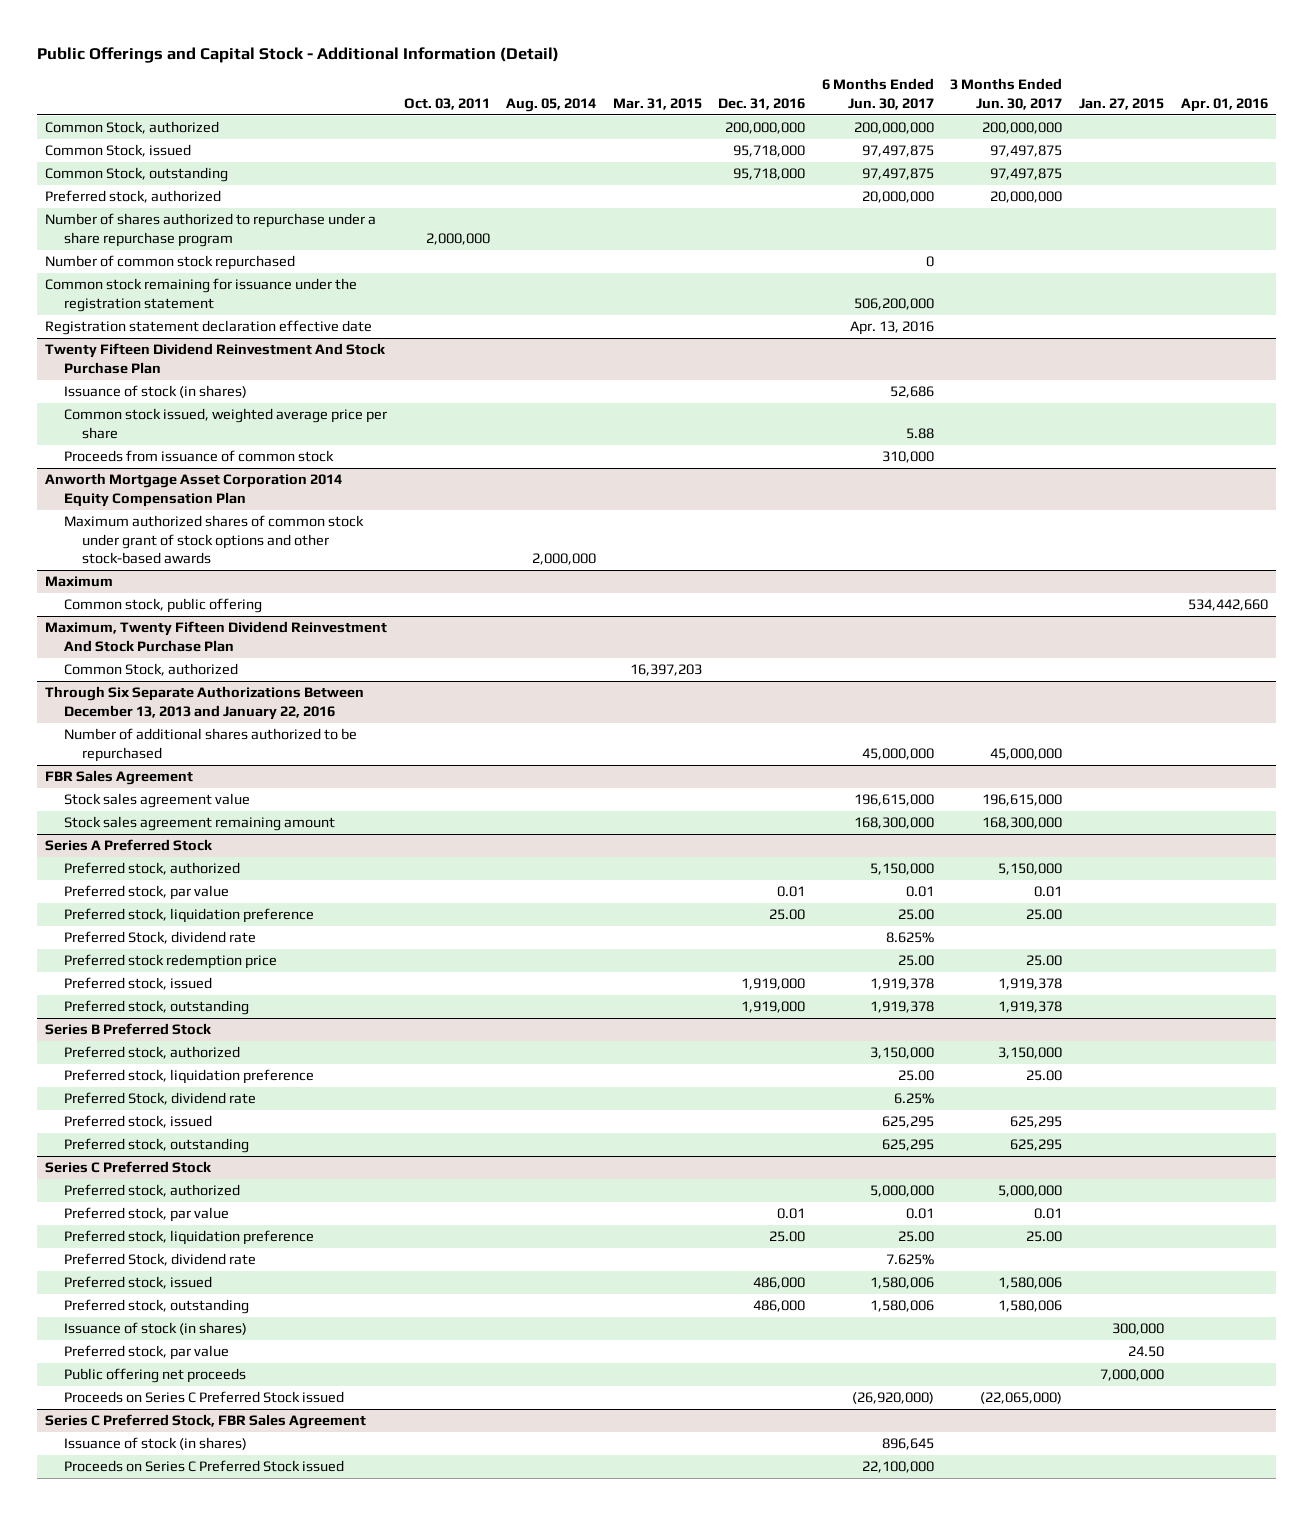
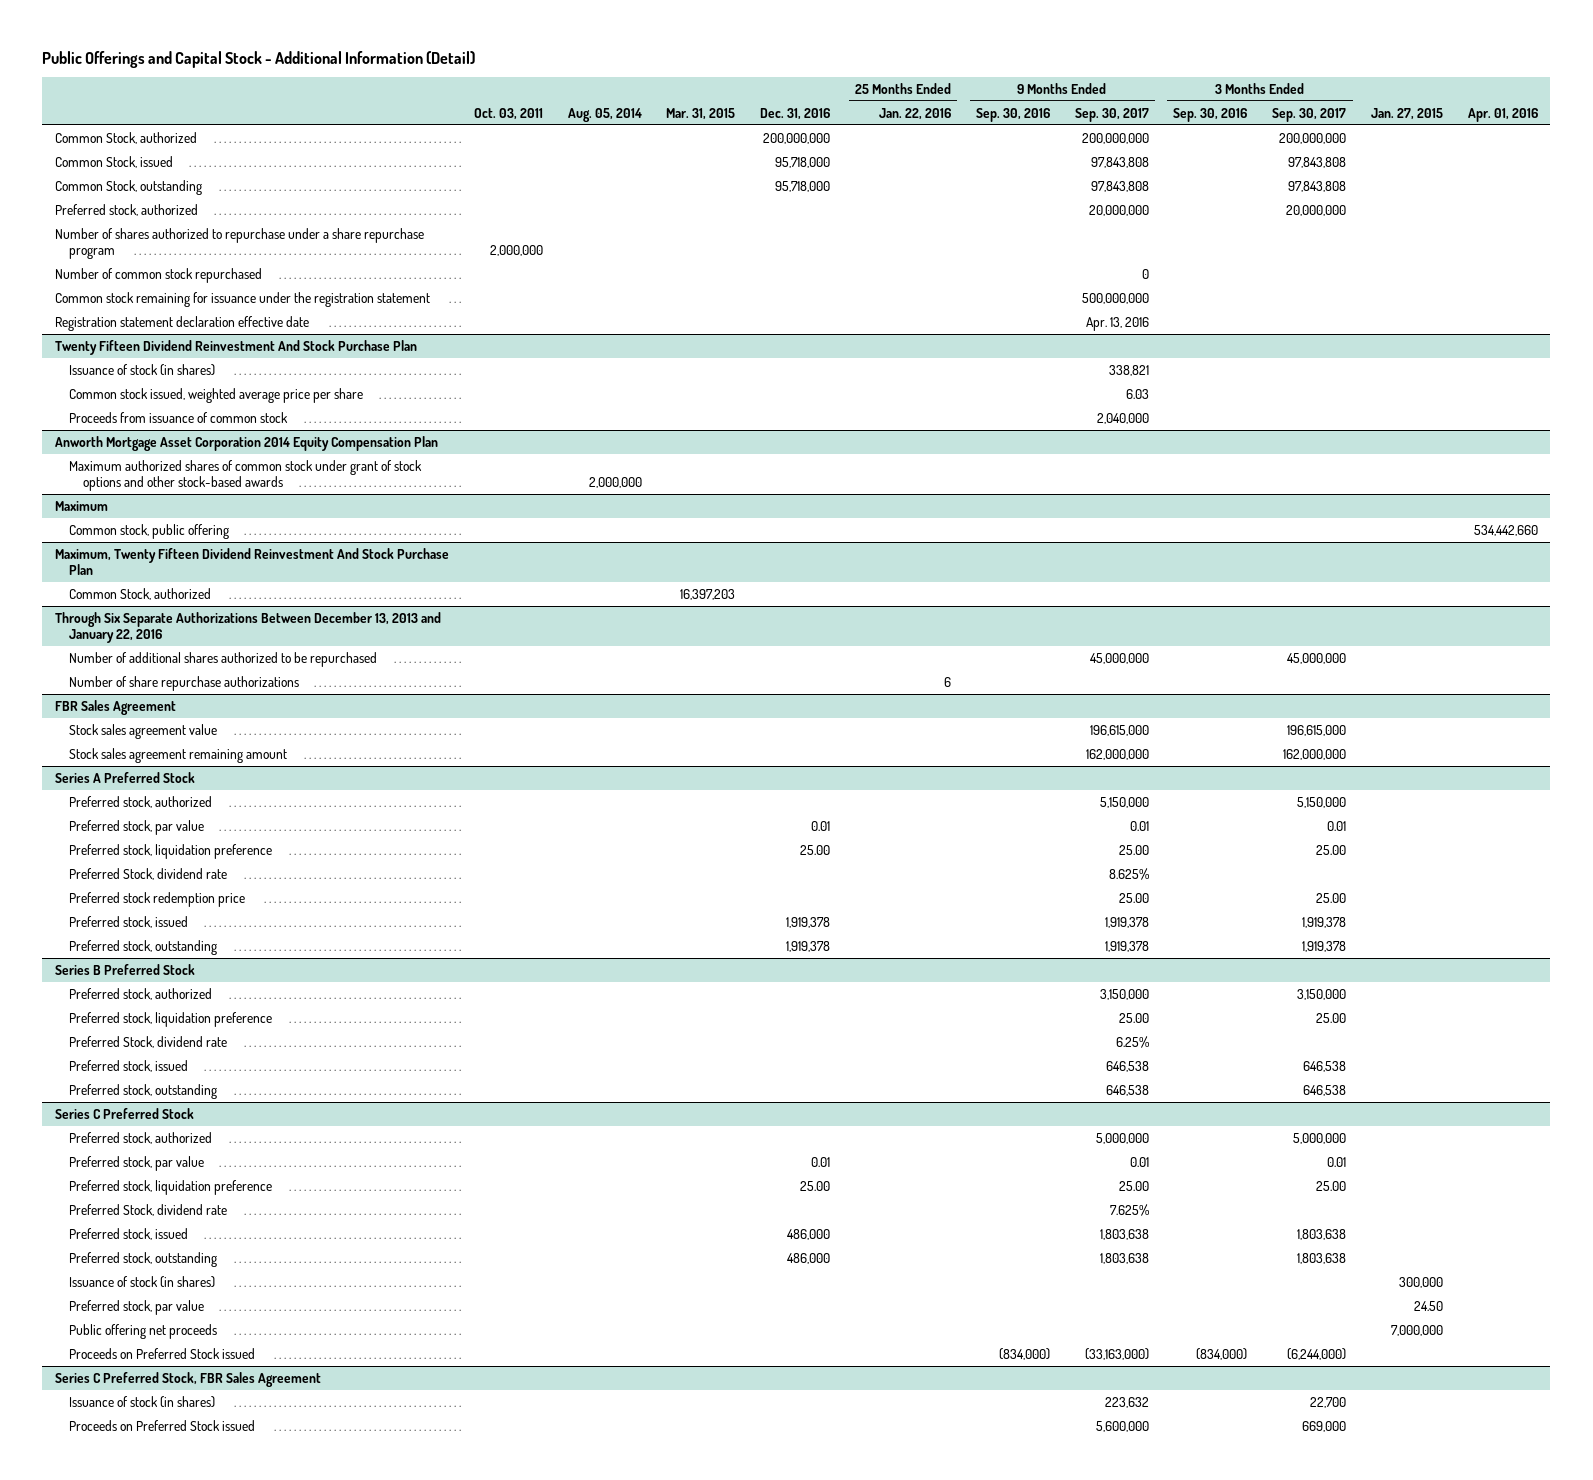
- | Oct. 03, 2011 | Aug. 05, 2014 | Mar. 31, 2015 | Dec. 31, 2016 | 6 Months Ended Jun. 30, 2017 | 3 Months Ended Jun. 30, 2017 | Jan. 27, 2015 | Apr. 01, 2016
+ | Oct. 03, 2011 | Aug. 05, 2014 | Mar. 31, 2015 | Dec. 31, 2016 | 25 Months Ended Jan. 22, 2016 | 9 Months Ended Sep. 30, 2016 | 9 Months Ended Sep. 30, 2017 | 3 Months Ended Sep. 30, 2016 | 3 Months Ended Sep. 30, 2017 | Jan. 27, 2015 | Apr. 01, 2016
@ Through Six Separate Authorizations Between December 13, 2013 and January 22, 2016
+ Number of share repurchase authorizations | | | | | 6 | | | | | |
@ Series A Preferred Stock
- Preferred stock, issued | | | | 1,919,000 | 1,919,378 | 1,919,378 | |
- Preferred stock, outstanding | | | | 1,919,000 | 1,919,378 | 1,919,378 | |
+ Preferred stock, issued | | | | 1,919,378 | | | 1,919,378 | | 1,919,378 | |
+ Preferred stock, outstanding | | | | 1,919,378 | | | 1,919,378 | | 1,919,378 | |
@ Series C Preferred Stock
- Proceeds on Series C Preferred Stock issued | | | | | (26,920,000) | (22,065,000) | |
+ Proceeds on Preferred Stock issued | | | | | | (834,000) | (33,163,000) | (834,000) | (6,244,000) | |
@ Series C Preferred Stock, FBR Sales Agreement
- Proceeds on Series C Preferred Stock issued | | | | | 22,100,000 | | |
+ Proceeds on Preferred Stock issued | | | | | | | 5,600,000 | | 669,000 | |

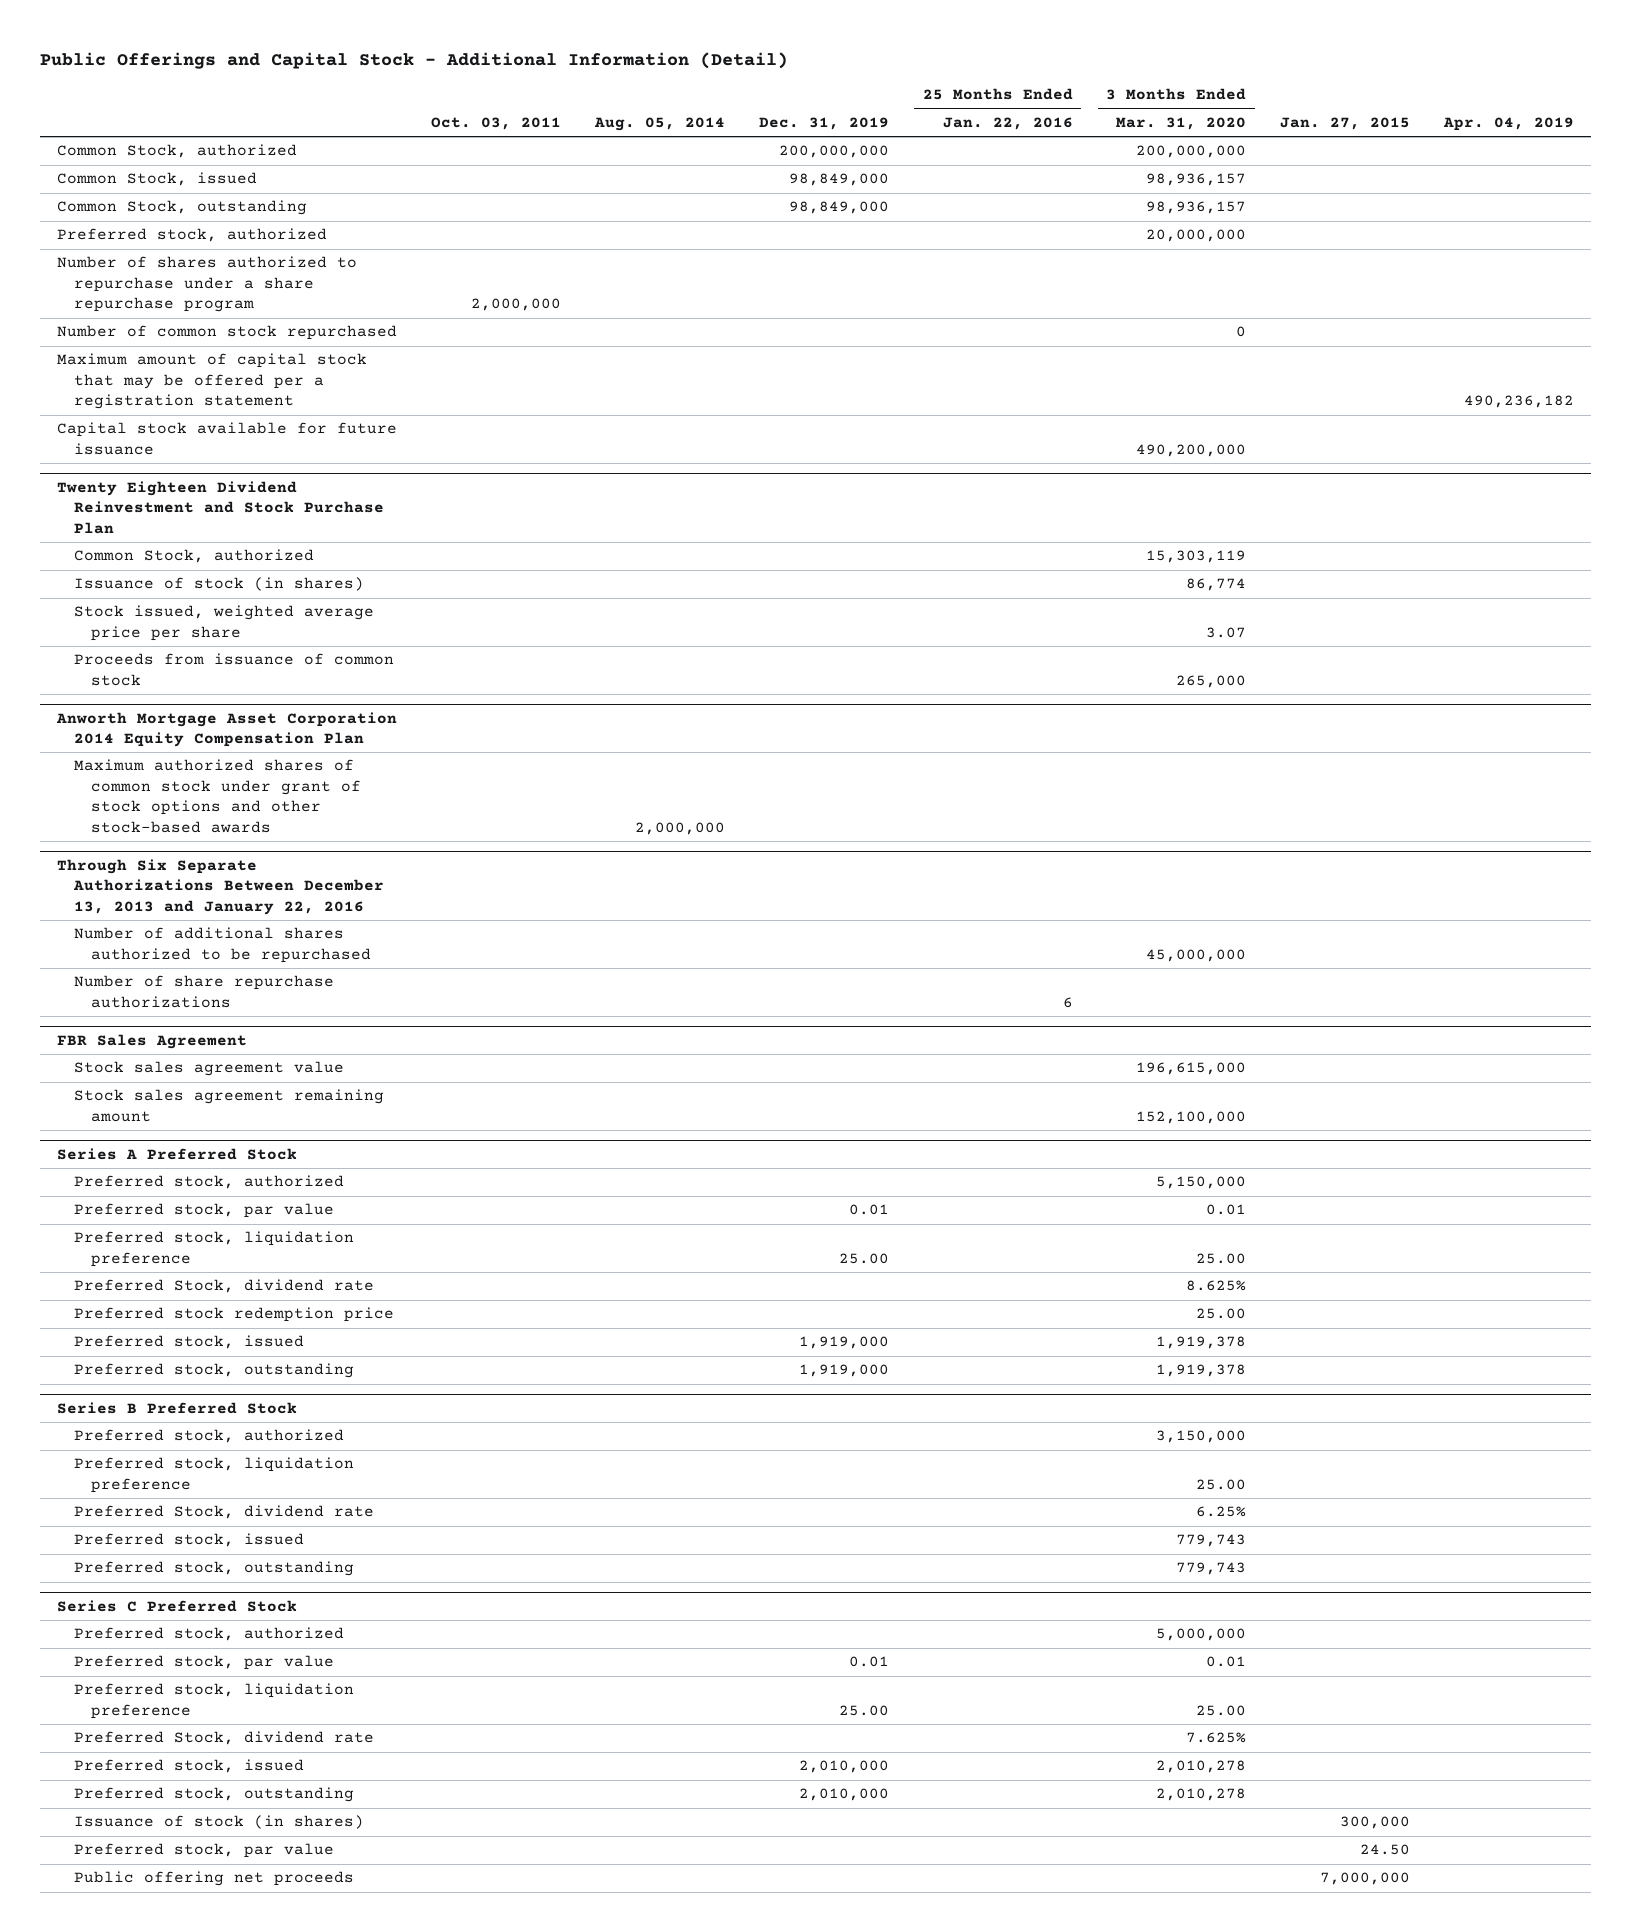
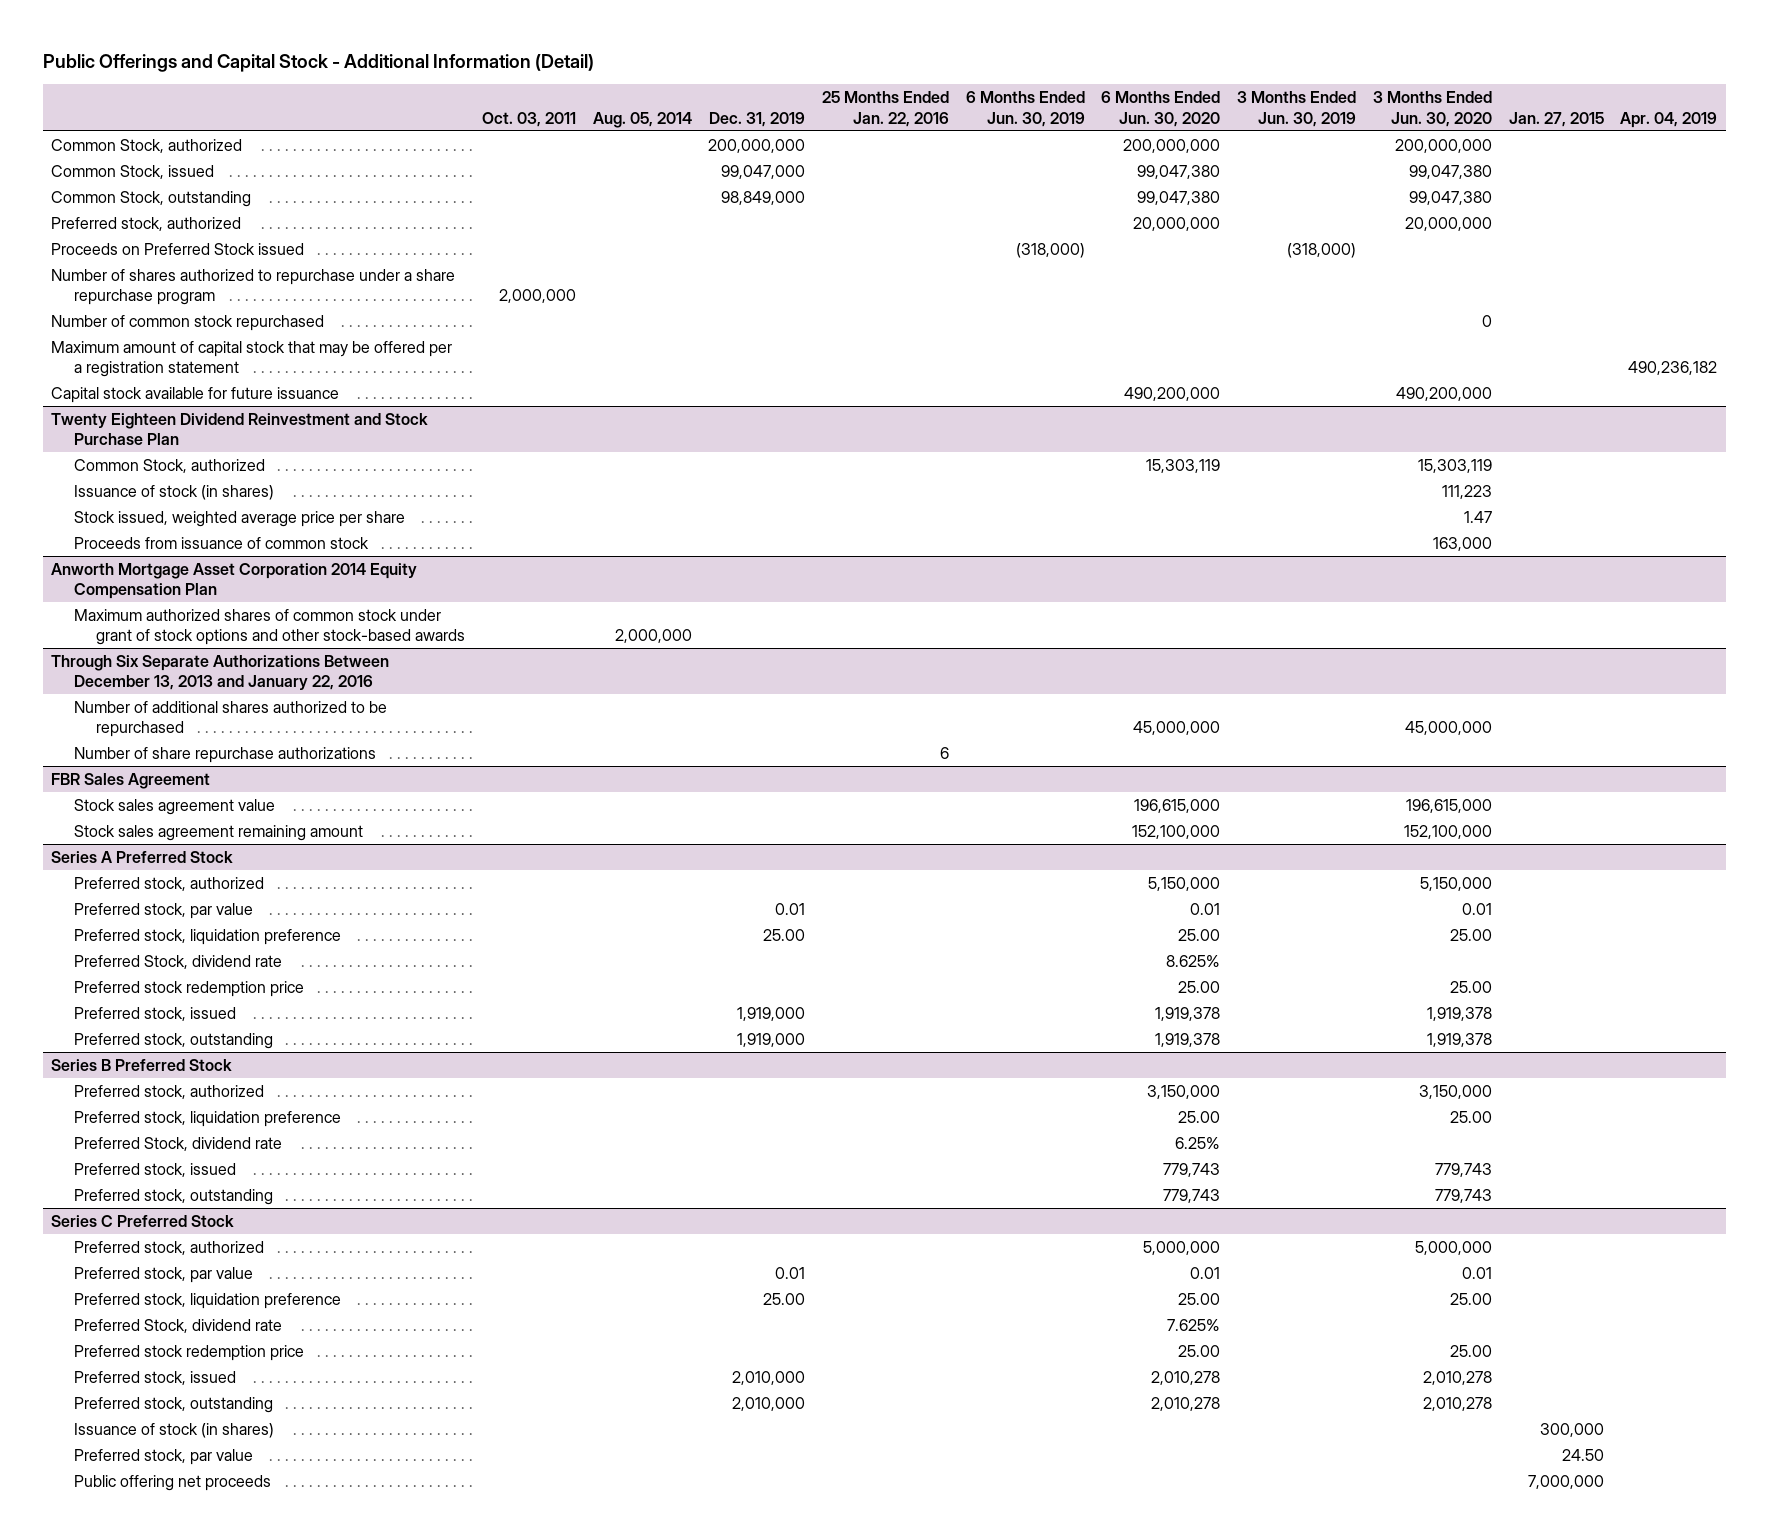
- | Oct. 03, 2011 | Aug. 05, 2014 | Dec. 31, 2019 | 25 Months Ended Jan. 22, 2016 | 3 Months Ended Mar. 31, 2020 | Jan. 27, 2015 | Apr. 04, 2019
+ | Oct. 03, 2011 | Aug. 05, 2014 | Dec. 31, 2019 | 25 Months Ended Jan. 22, 2016 | 6 Months Ended Jun. 30, 2019 | 6 Months Ended Jun. 30, 2020 | 3 Months Ended Jun. 30, 2019 | 3 Months Ended Jun. 30, 2020 | Jan. 27, 2015 | Apr. 04, 2019
- Common Stock, issued | | | 98,849,000 | | 98,936,157 | |
+ Common Stock, issued | | | 99,047,000 | | | 99,047,380 | | 99,047,380 | |
+ Proceeds on Preferred Stock issued | | | | | (318,000) | | (318,000) | | |
@ Series C Preferred Stock
+ Preferred stock redemption price | | | | | | 25.00 | | 25.00 | |

